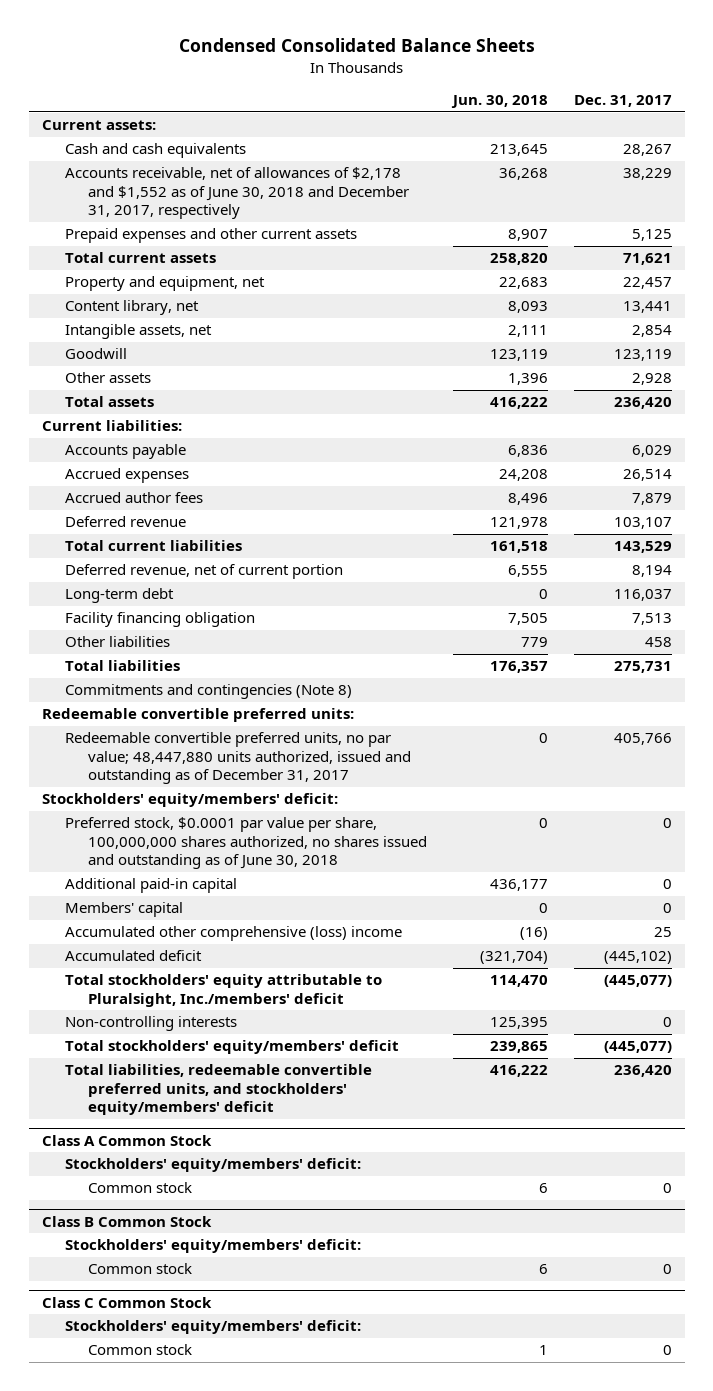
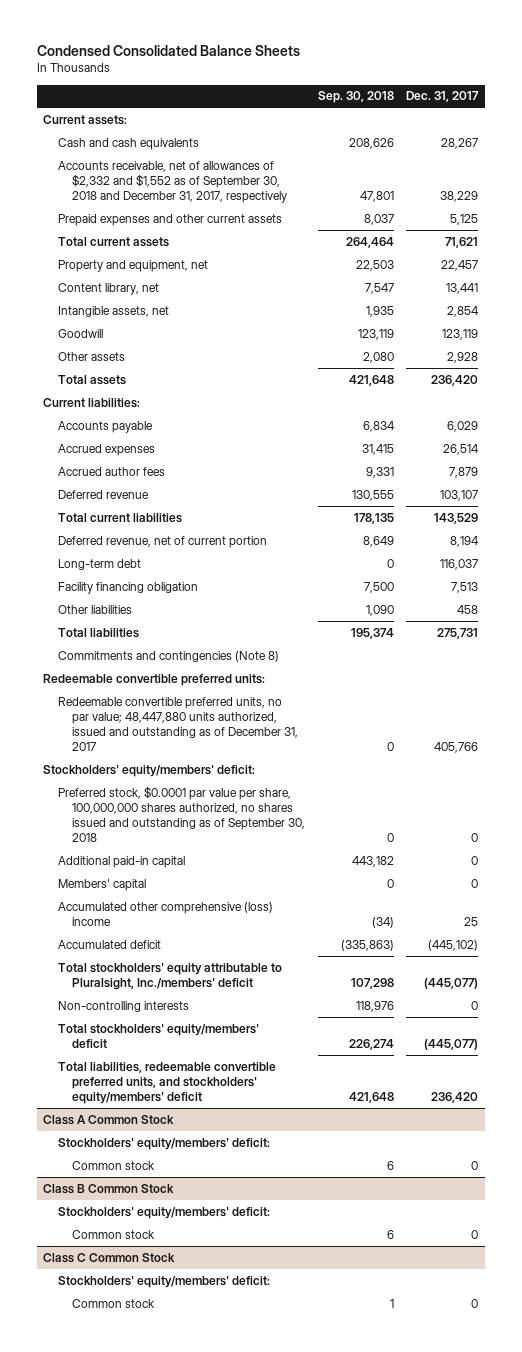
- | Jun. 30, 2018 | Dec. 31, 2017
+ | Sep. 30, 2018 | Dec. 31, 2017
- Accounts receivable, net of allowances of $2,178 and $1,552 as of June 30, 2018 and December 31, 2017, respectively | 36,268 | 38,229
+ Accounts receivable, net of allowances of $2,332 and $1,552 as of September 30, 2018 and December 31, 2017, respectively | 47,801 | 38,229
- Preferred stock, $0.0001 par value per share, 100,000,000 shares authorized, no shares issued and outstanding as of June 30, 2018 | 0 | 0
+ Preferred stock, $0.0001 par value per share, 100,000,000 shares authorized, no shares issued and outstanding as of September 30, 2018 | 0 | 0

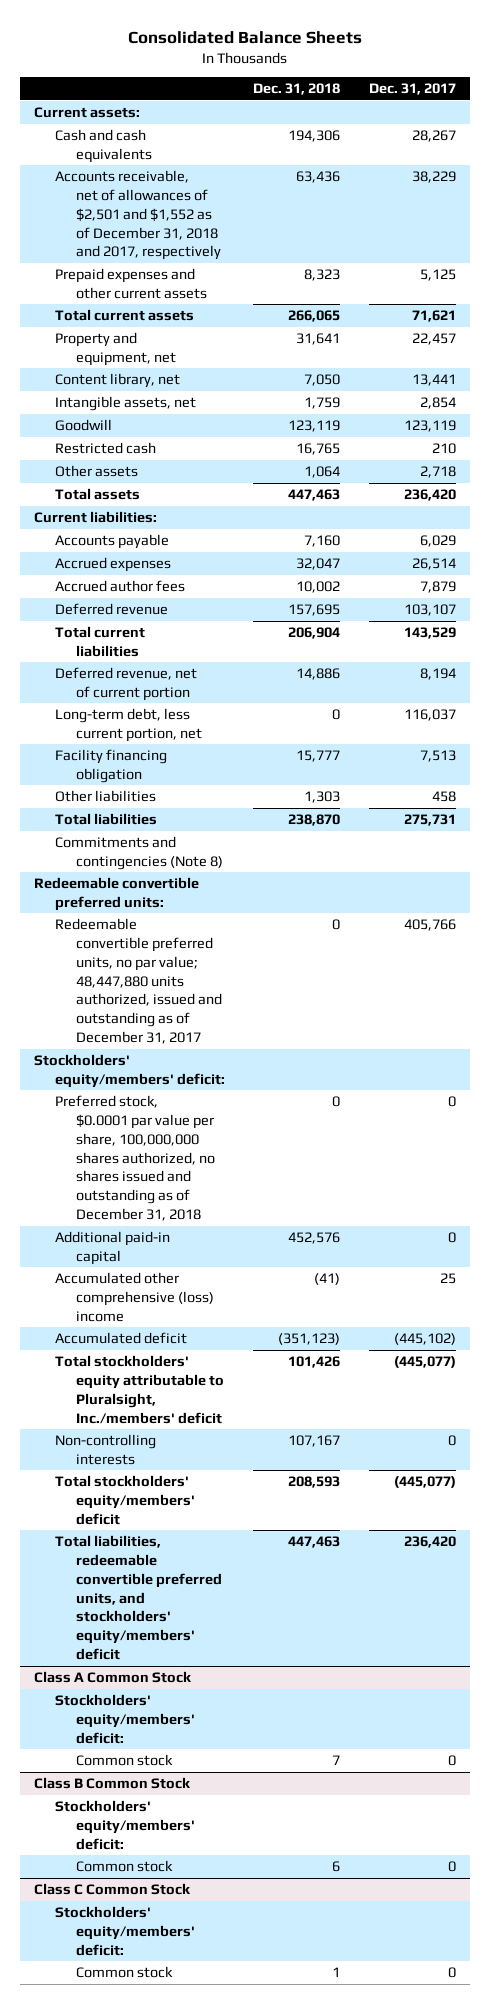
- Condensed Consolidated Balance Sheets
+ Consolidated Balance Sheets
- | Sep. 30, 2018 | Dec. 31, 2017
+ | Dec. 31, 2018 | Dec. 31, 2017
- Accounts receivable, net of allowances of $2,332 and $1,552 as of September 30, 2018 and December 31, 2017, respectively | 47,801 | 38,229
+ Accounts receivable, net of allowances of $2,501 and $1,552 as of December 31, 2018 and 2017, respectively | 63,436 | 38,229
- Other assets | 2,080 | 2,928
+ Restricted cash | 16,765 | 210
+ Other assets | 1,064 | 2,718
- Long-term debt | 0 | 116,037
+ Long-term debt, less current portion, net | 0 | 116,037
- Preferred stock, $0.0001 par value per share, 100,000,000 shares authorized, no shares issued and outstanding as of September 30, 2018 | 0 | 0
+ Preferred stock, $0.0001 par value per share, 100,000,000 shares authorized, no shares issued and outstanding as of December 31, 2018 | 0 | 0
- Members' capital | 0 | 0

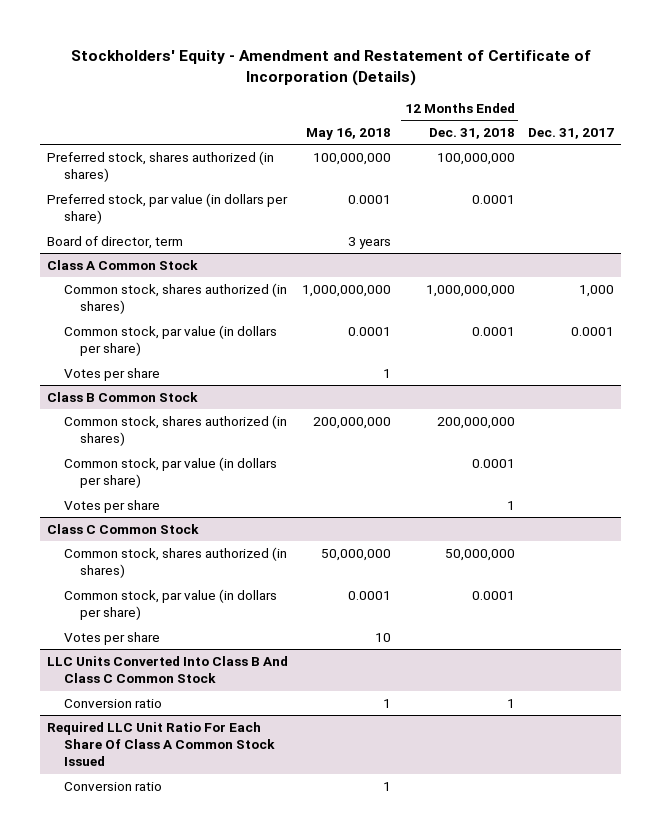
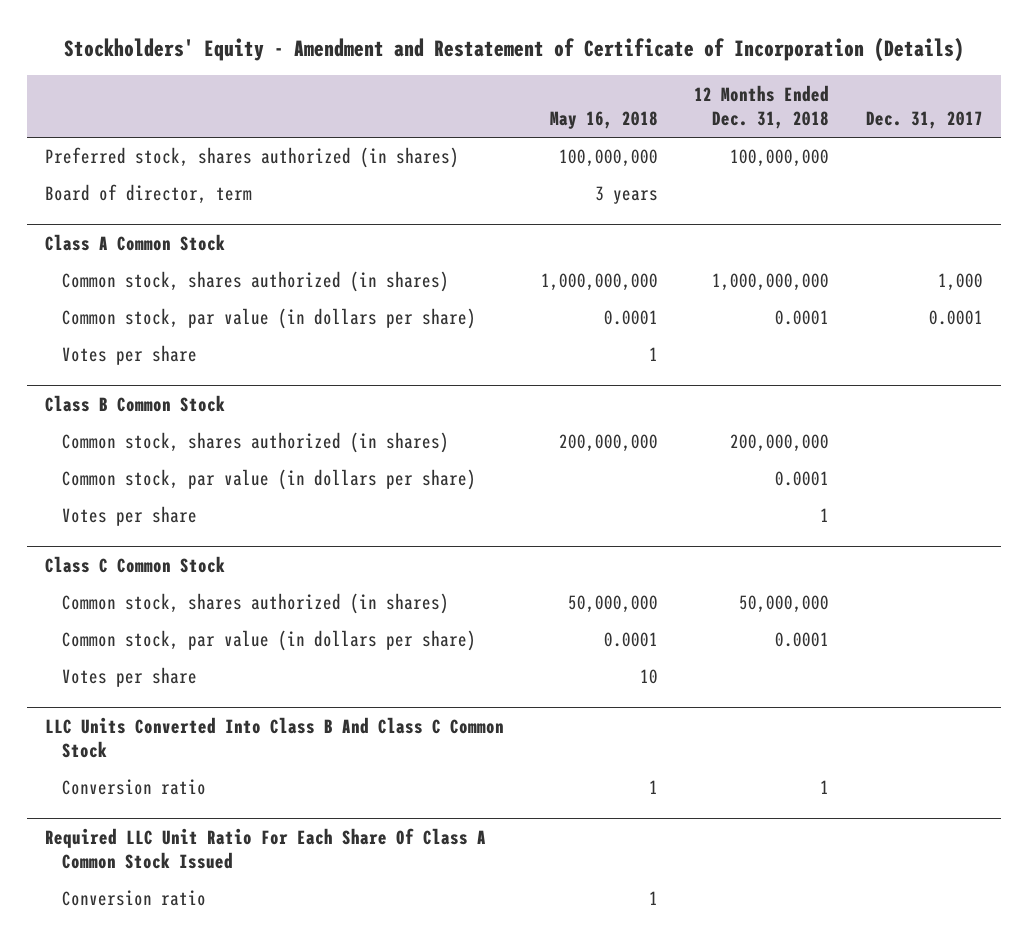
- Preferred stock, par value (in dollars per share) | 0.0001 | 0.0001 |

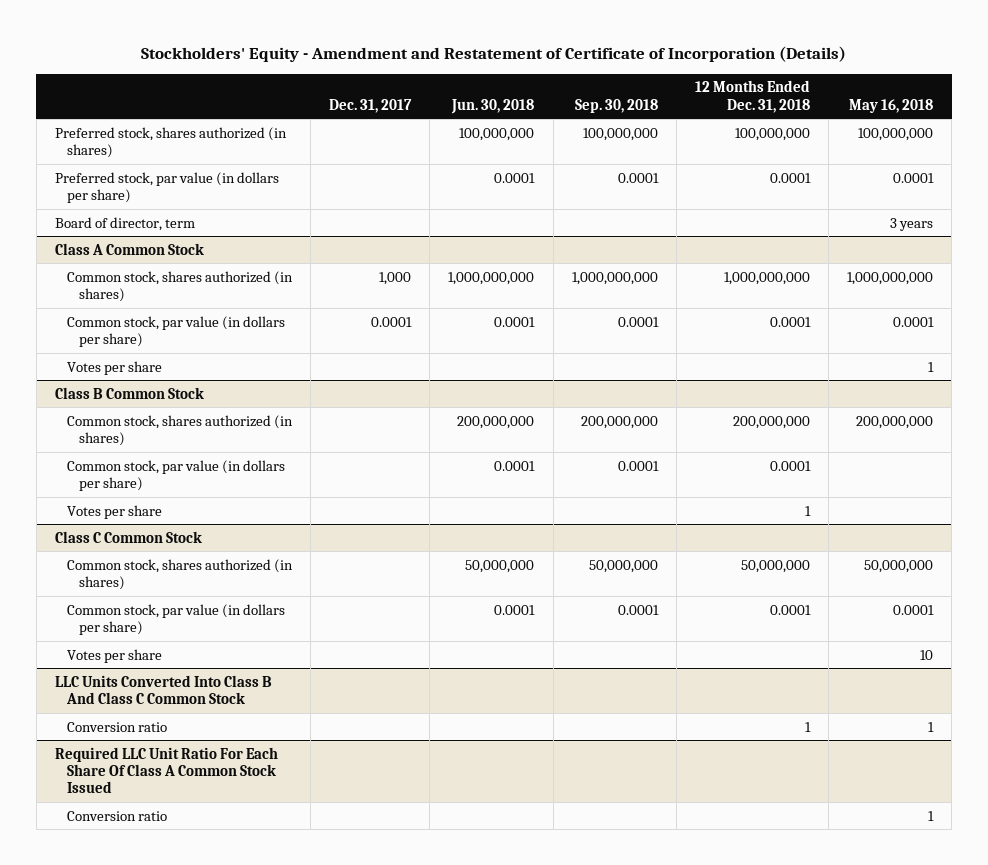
- | May 16, 2018 | 12 Months Ended Dec. 31, 2018 | Dec. 31, 2017
+ | Dec. 31, 2017 | Jun. 30, 2018 | Sep. 30, 2018 | 12 Months Ended Dec. 31, 2018 | May 16, 2018
+ Preferred stock, par value (in dollars per share) | | 0.0001 | 0.0001 | 0.0001 | 0.0001

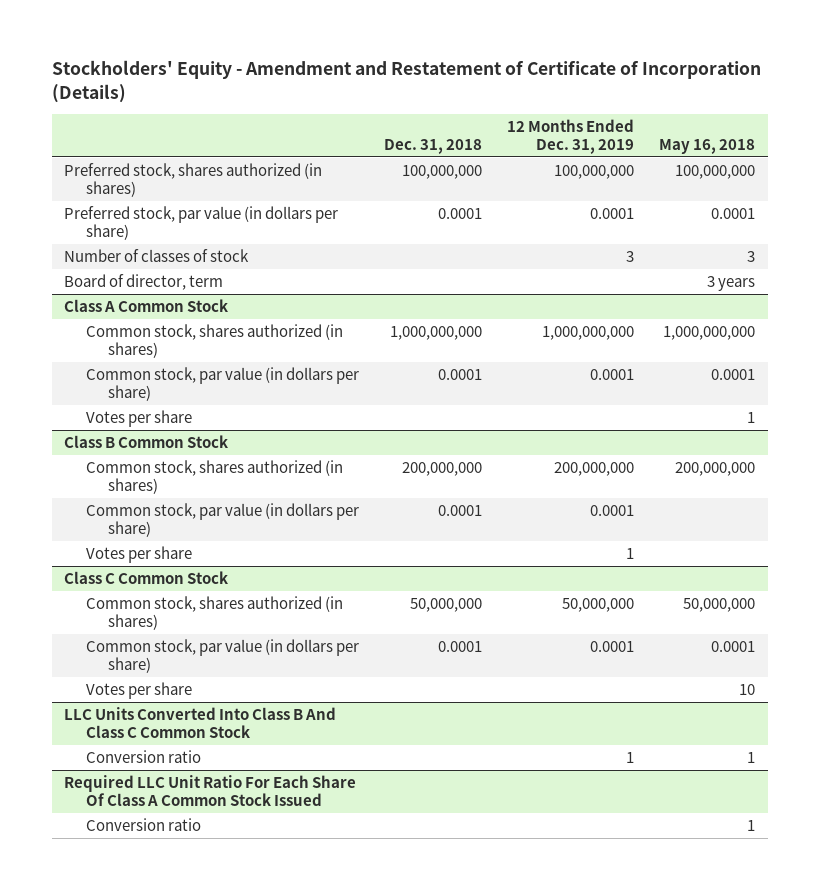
- | Dec. 31, 2017 | Jun. 30, 2018 | Sep. 30, 2018 | 12 Months Ended Dec. 31, 2018 | May 16, 2018
+ | Dec. 31, 2018 | 12 Months Ended Dec. 31, 2019 | May 16, 2018
+ Number of classes of stock | | 3 | 3

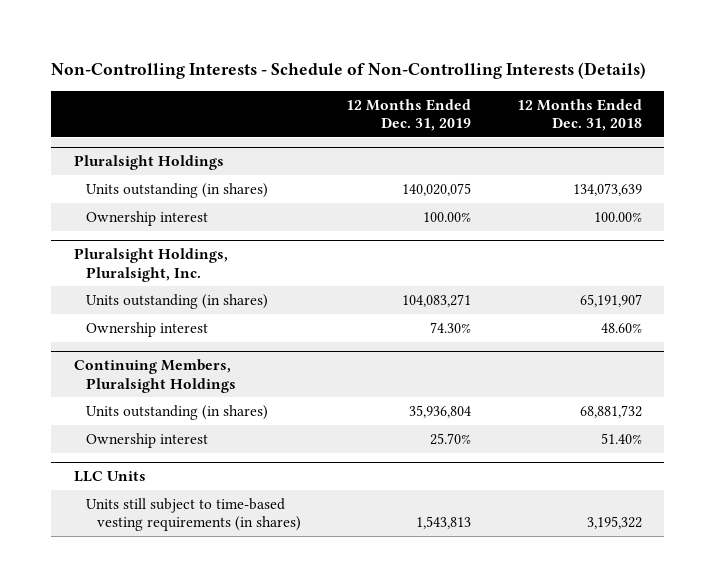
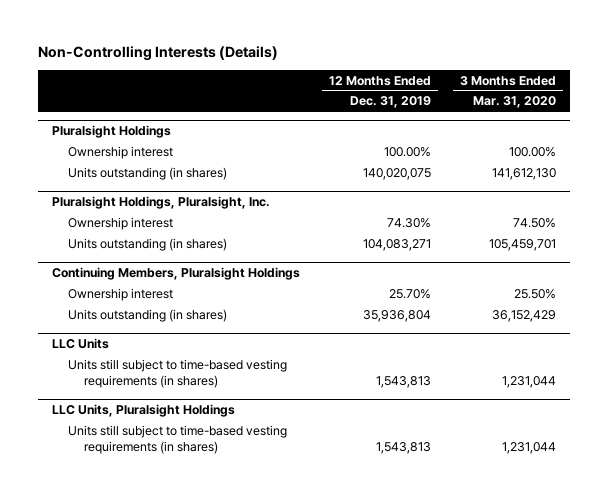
- Non-Controlling Interests - Schedule of Non-Controlling Interests (Details)
+ Non-Controlling Interests (Details)
- | 12 Months Ended Dec. 31, 2019 | 12 Months Ended Dec. 31, 2018
+ | 12 Months Ended Dec. 31, 2019 | 3 Months Ended Mar. 31, 2020
@ Pluralsight Holdings
moved down: Units outstanding (in shares) | 140,020,075 | 141,612,130
@ Pluralsight Holdings, Pluralsight, Inc.
moved down: Units outstanding (in shares) | 104,083,271 | 105,459,701
@ Continuing Members, Pluralsight Holdings
moved down: Units outstanding (in shares) | 35,936,804 | 36,152,429
+ LLC Units, Pluralsight Holdings
+ Units still subject to time-based vesting requirements (in shares) | 1,543,813 | 1,231,044

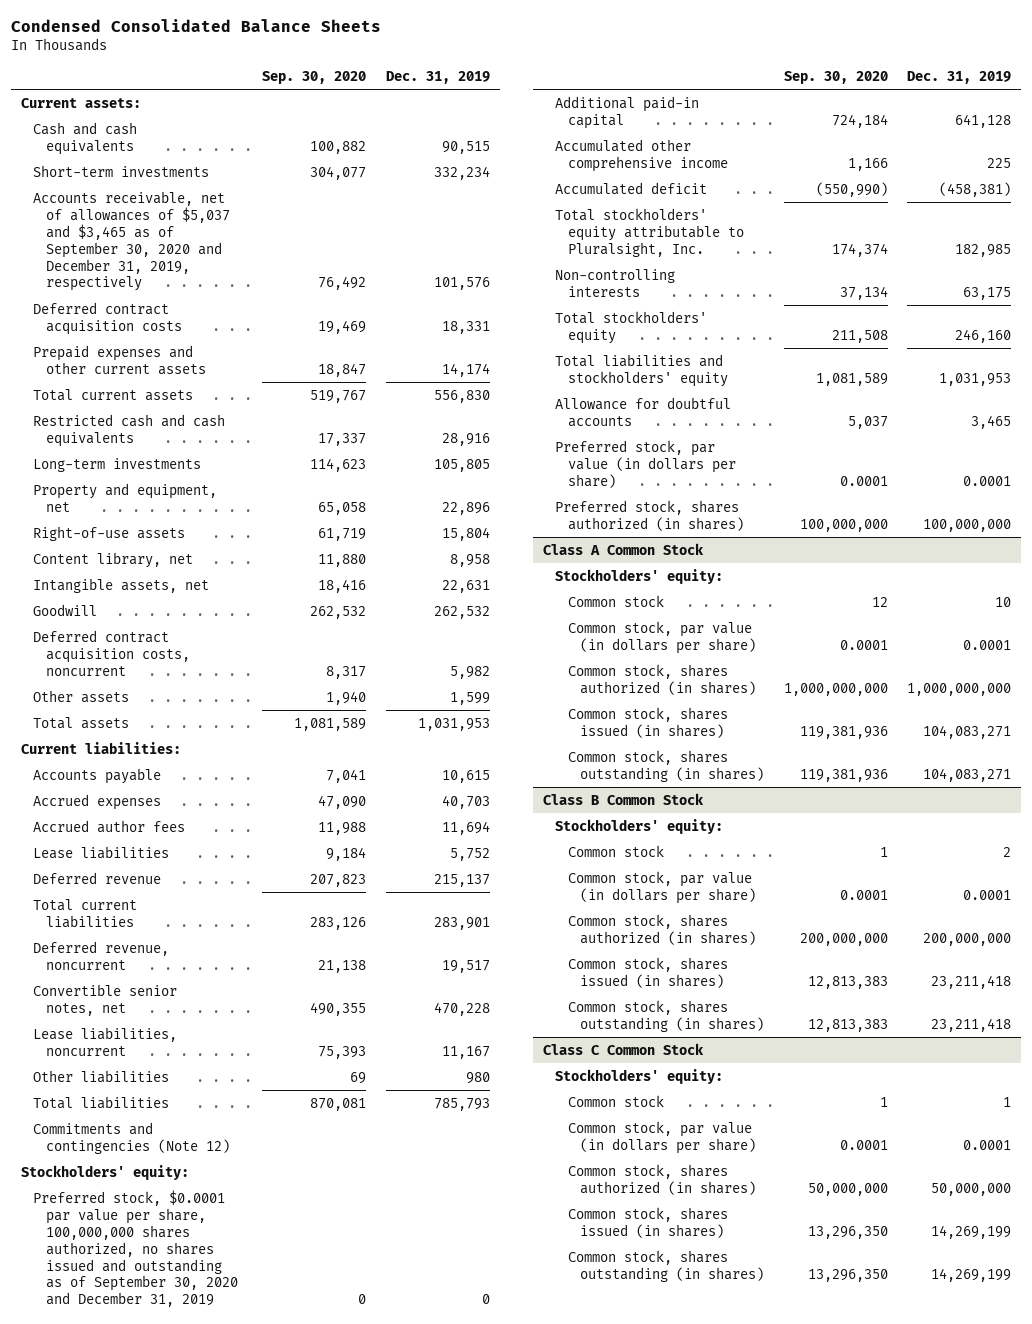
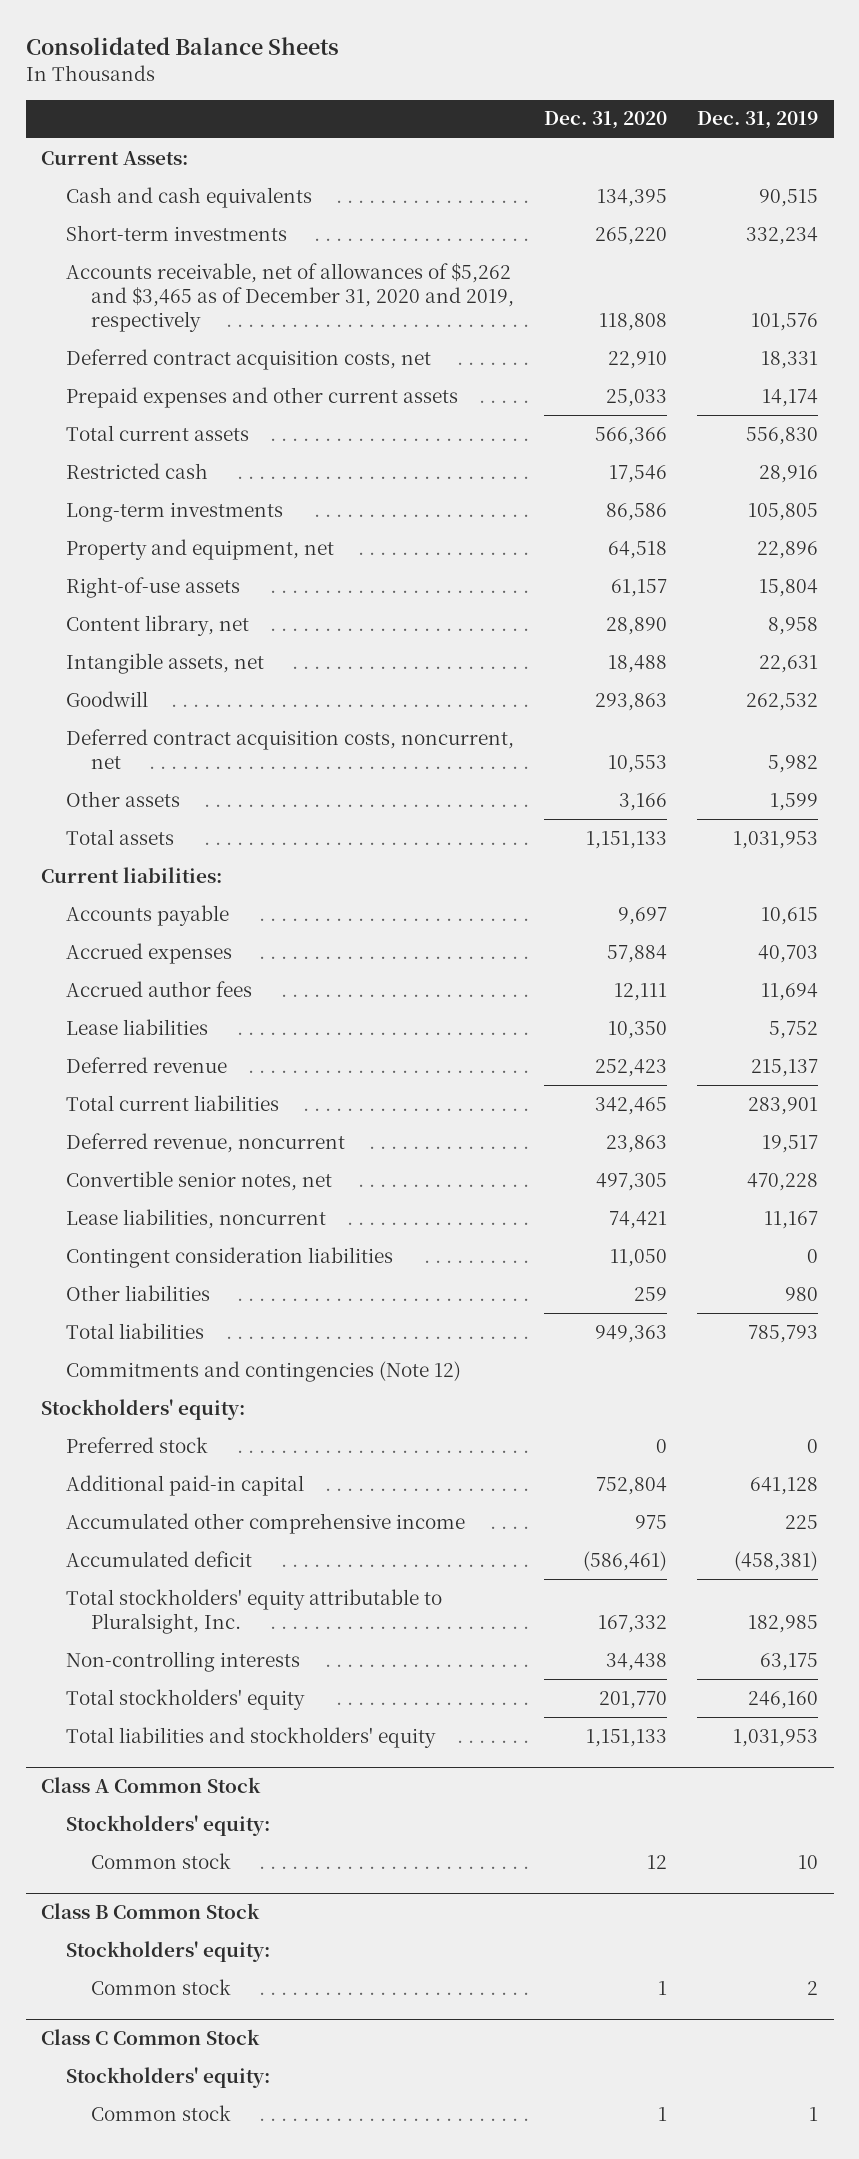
- Condensed Consolidated Balance Sheets
+ Consolidated Balance Sheets
- | Sep. 30, 2020 | Dec. 31, 2019
+ | Dec. 31, 2020 | Dec. 31, 2019
- Current assets:
+ Current Assets:
- Accounts receivable, net of allowances of $5,037 and $3,465 as of September 30, 2020 and December 31, 2019, respectively | 76,492 | 101,576
- Deferred contract acquisition costs | 19,469 | 18,331
+ Accounts receivable, net of allowances of $5,262 and $3,465 as of December 31, 2020 and 2019, respectively | 118,808 | 101,576
+ Deferred contract acquisition costs, net | 22,910 | 18,331
- Restricted cash and cash equivalents | 17,337 | 28,916
+ Restricted cash | 17,546 | 28,916
- Deferred contract acquisition costs, noncurrent | 8,317 | 5,982
+ Deferred contract acquisition costs, noncurrent, net | 10,553 | 5,982
+ Contingent consideration liabilities | 11,050 | 0
- Preferred stock, $0.0001 par value per share, 100,000,000 shares authorized, no shares issued and outstanding as of September 30, 2020 and December 31, 2019 | 0 | 0
+ Preferred stock | 0 | 0
- Allowance for doubtful accounts | 5,037 | 3,465
- Preferred stock, par value (in dollars per share) | 0.0001 | 0.0001
- Preferred stock, shares authorized (in shares) | 100,000,000 | 100,000,000
@ Class A Common Stock
- Common stock, par value (in dollars per share) | 0.0001 | 0.0001
- Common stock, shares authorized (in shares) | 1,000,000,000 | 1,000,000,000
- Common stock, shares issued (in shares) | 119,381,936 | 104,083,271
- Common stock, shares outstanding (in shares) | 119,381,936 | 104,083,271
@ Class B Common Stock
- Common stock, par value (in dollars per share) | 0.0001 | 0.0001
- Common stock, shares authorized (in shares) | 200,000,000 | 200,000,000
- Common stock, shares issued (in shares) | 12,813,383 | 23,211,418
- Common stock, shares outstanding (in shares) | 12,813,383 | 23,211,418
@ Class C Common Stock
- Common stock, par value (in dollars per share) | 0.0001 | 0.0001
- Common stock, shares authorized (in shares) | 50,000,000 | 50,000,000
- Common stock, shares issued (in shares) | 13,296,350 | 14,269,199
- Common stock, shares outstanding (in shares) | 13,296,350 | 14,269,199

